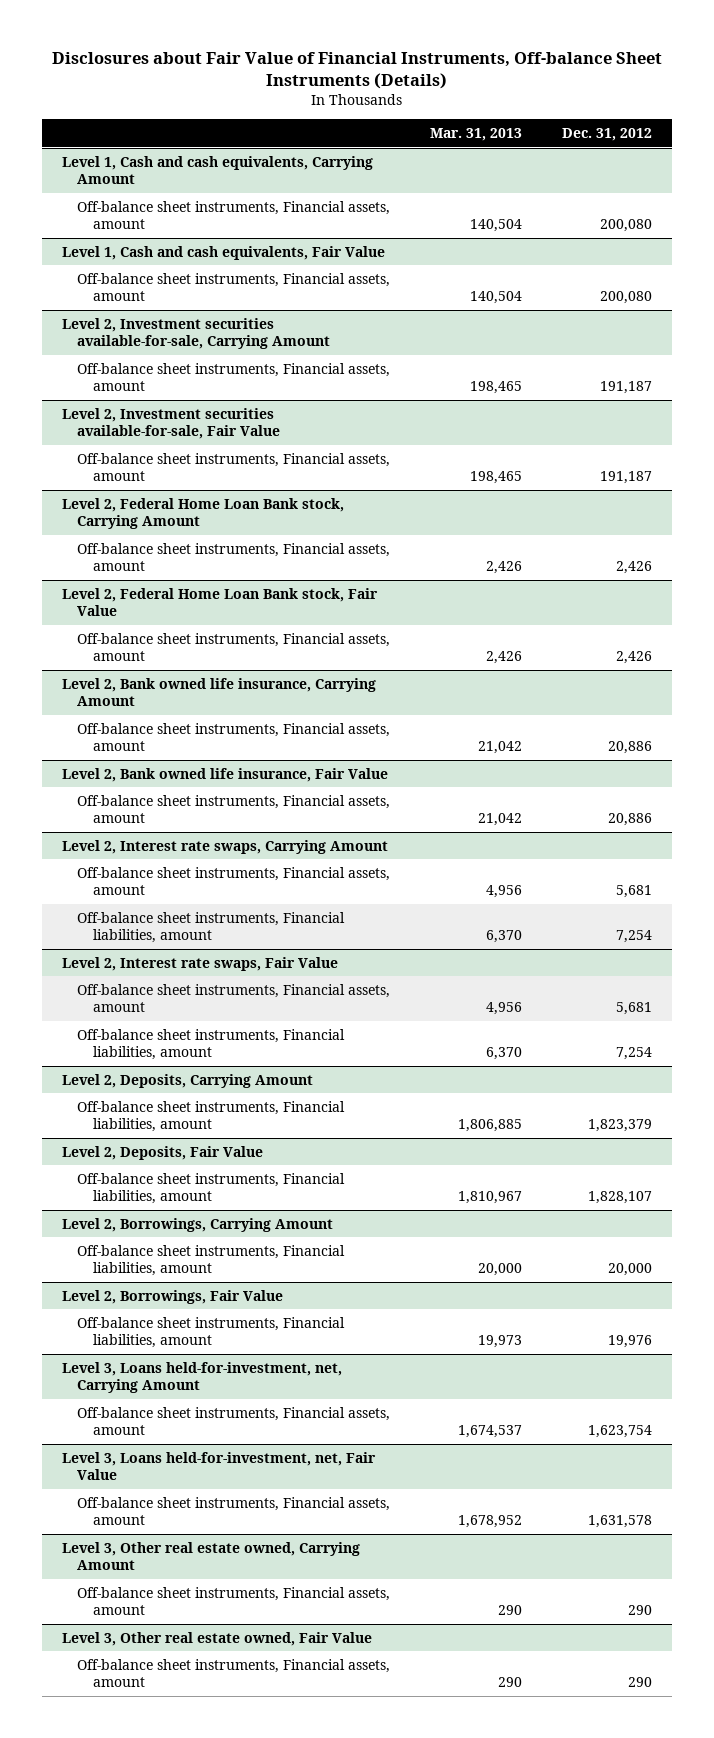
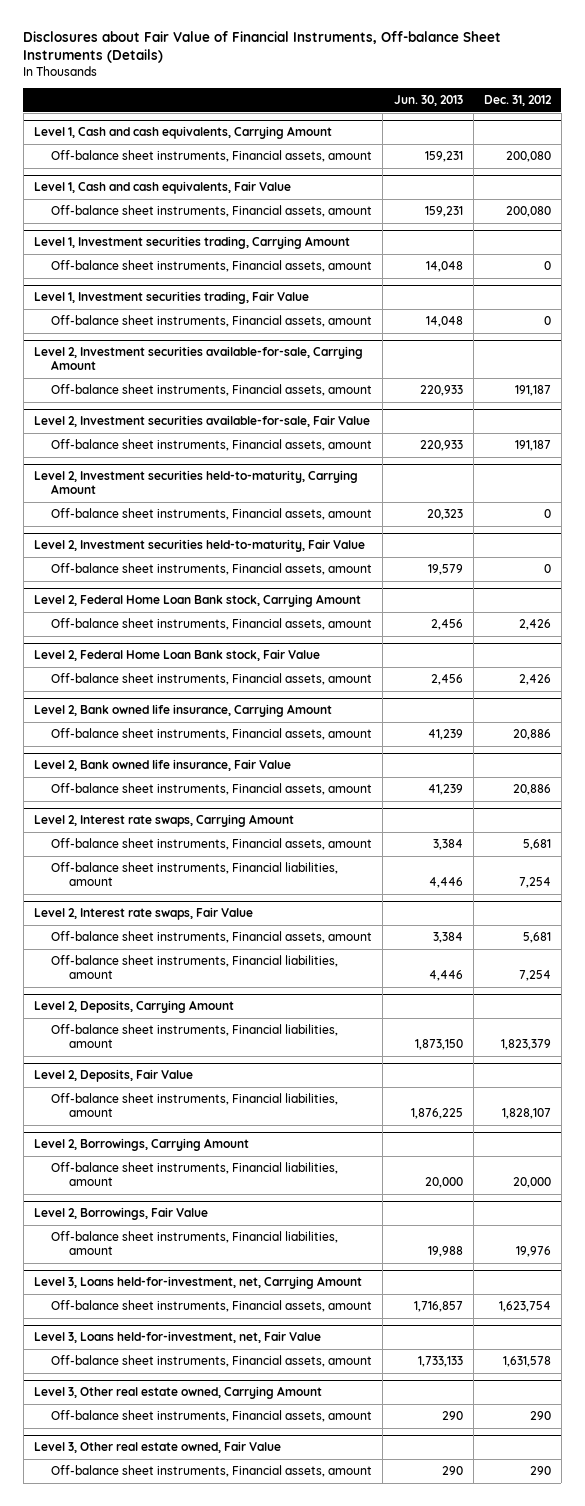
- | Mar. 31, 2013 | Dec. 31, 2012
+ | Jun. 30, 2013 | Dec. 31, 2012
+ Level 1, Investment securities trading, Carrying Amount
+ Off-balance sheet instruments, Financial assets, amount | 14,048 | 0
+ Level 1, Investment securities trading, Fair Value
+ Off-balance sheet instruments, Financial assets, amount | 14,048 | 0
+ Level 2, Investment securities held-to-maturity, Carrying Amount
+ Off-balance sheet instruments, Financial assets, amount | 20,323 | 0
+ Level 2, Investment securities held-to-maturity, Fair Value
+ Off-balance sheet instruments, Financial assets, amount | 19,579 | 0

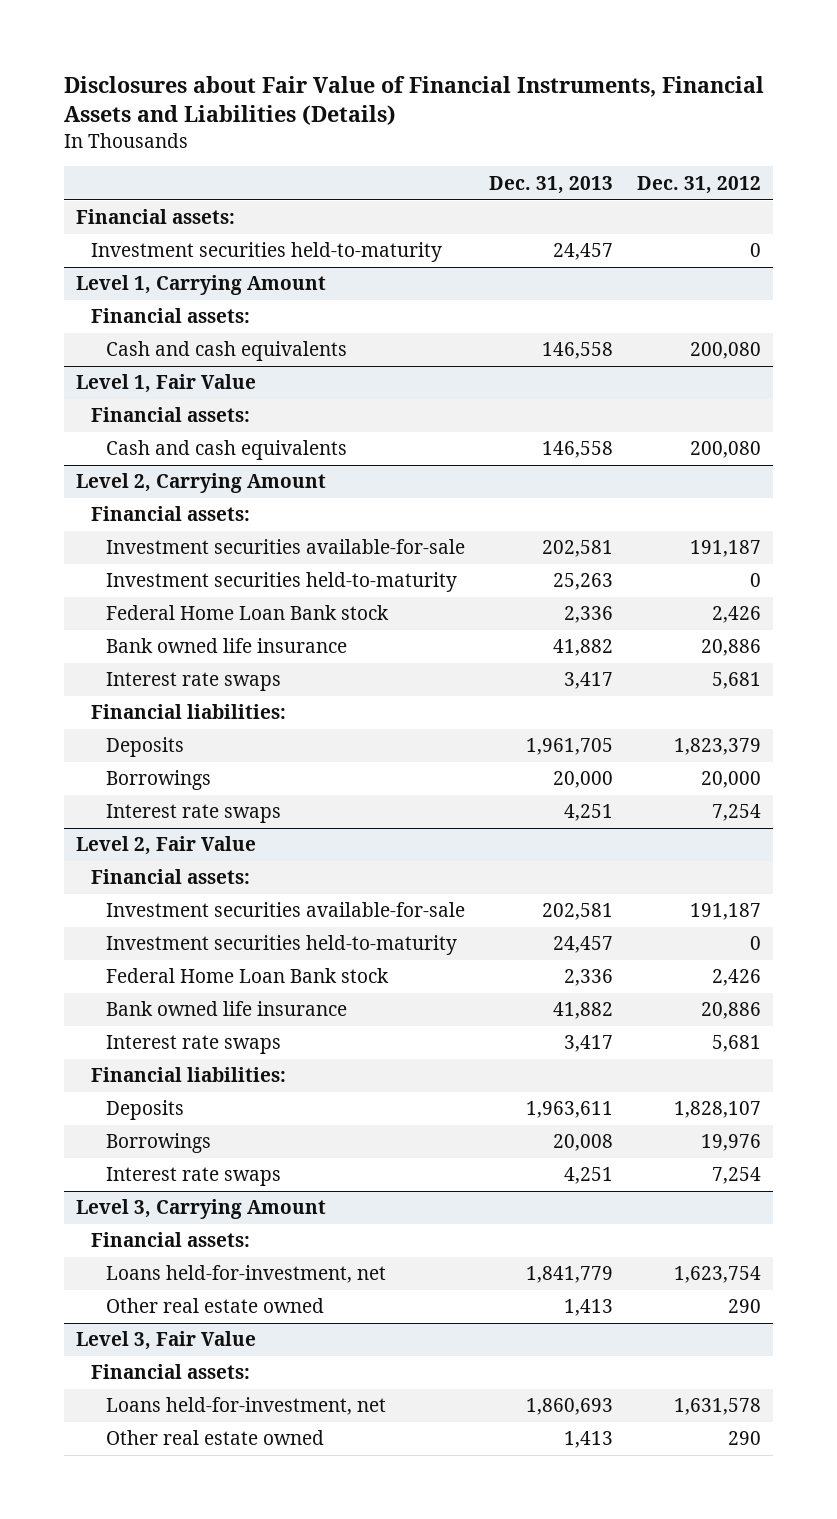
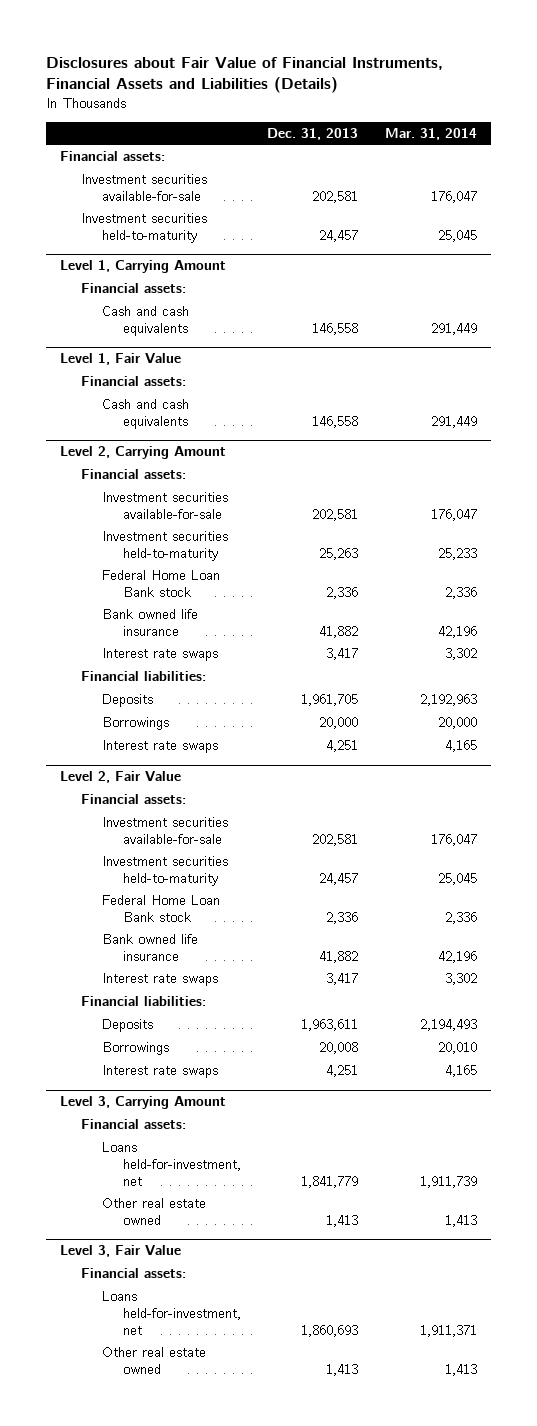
- | Dec. 31, 2013 | Dec. 31, 2012
+ | Dec. 31, 2013 | Mar. 31, 2014
+ Investment securities available-for-sale | 202,581 | 176,047

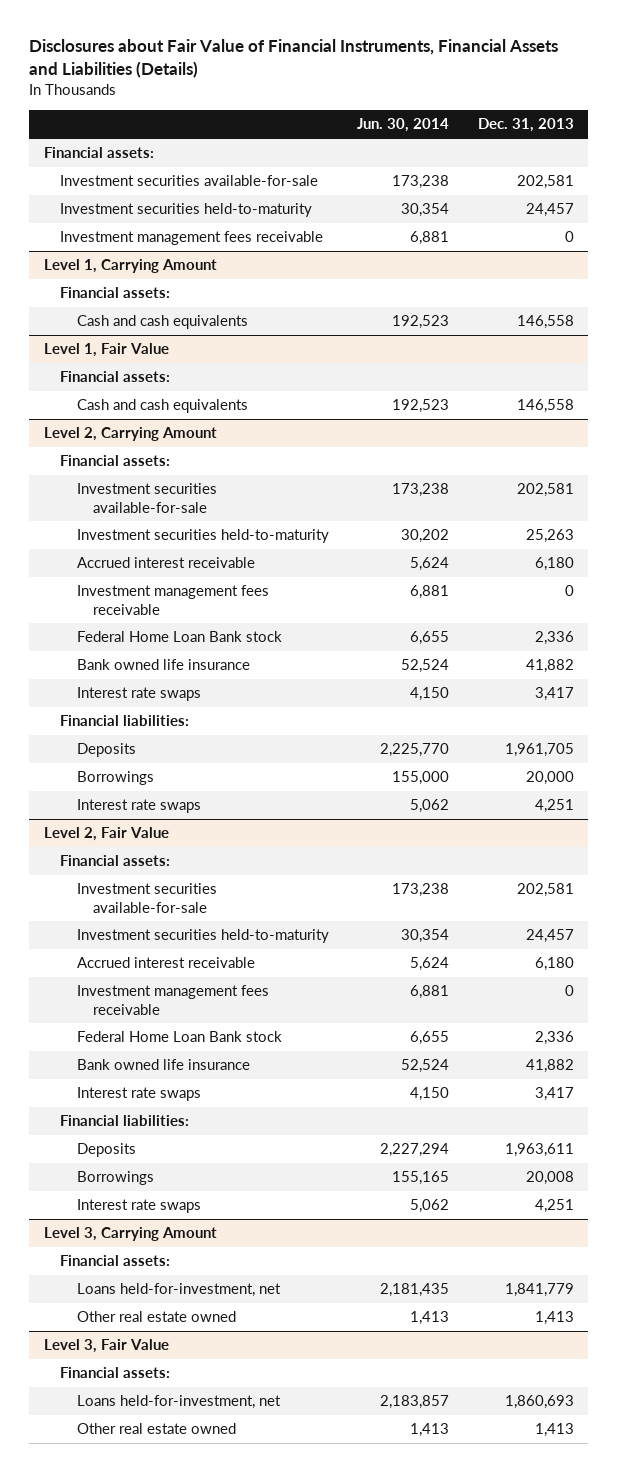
- | Dec. 31, 2013 | Mar. 31, 2014
+ | Jun. 30, 2014 | Dec. 31, 2013
+ Investment management fees receivable | 6,881 | 0
@ Level 2, Carrying Amount
+ Accrued interest receivable | 5,624 | 6,180
+ Investment management fees receivable | 6,881 | 0
@ Level 2, Fair Value
+ Accrued interest receivable | 5,624 | 6,180
+ Investment management fees receivable | 6,881 | 0

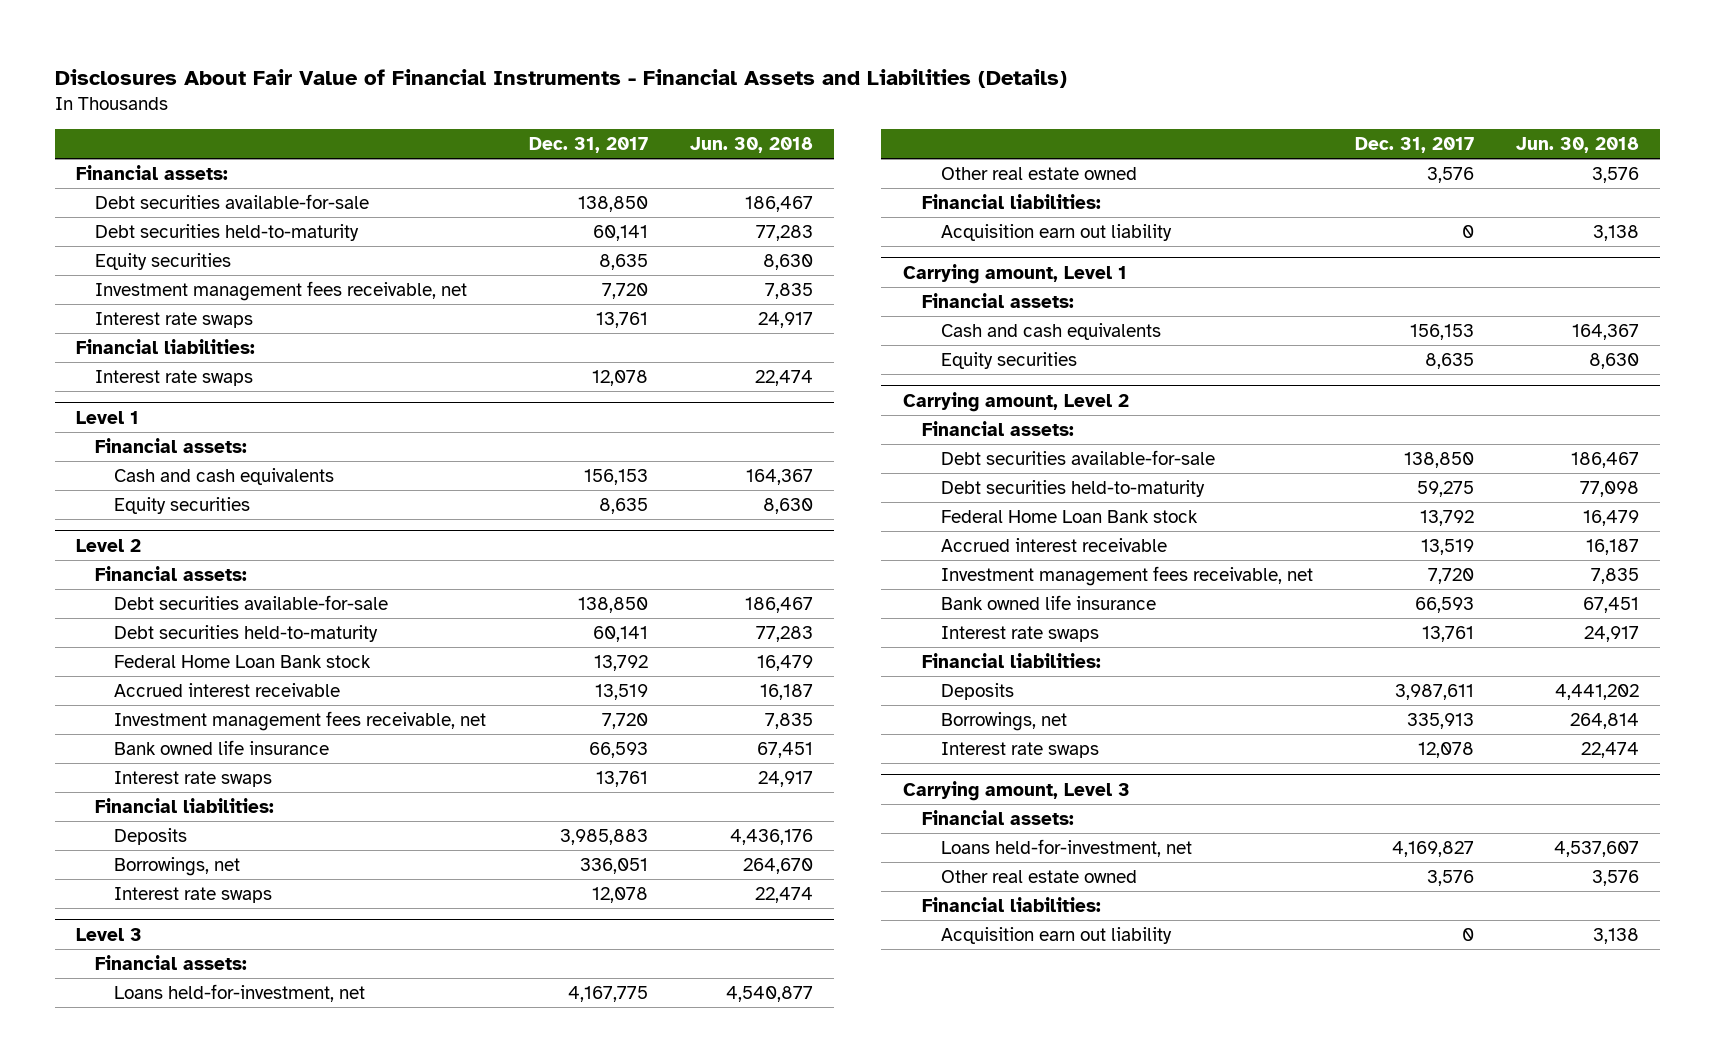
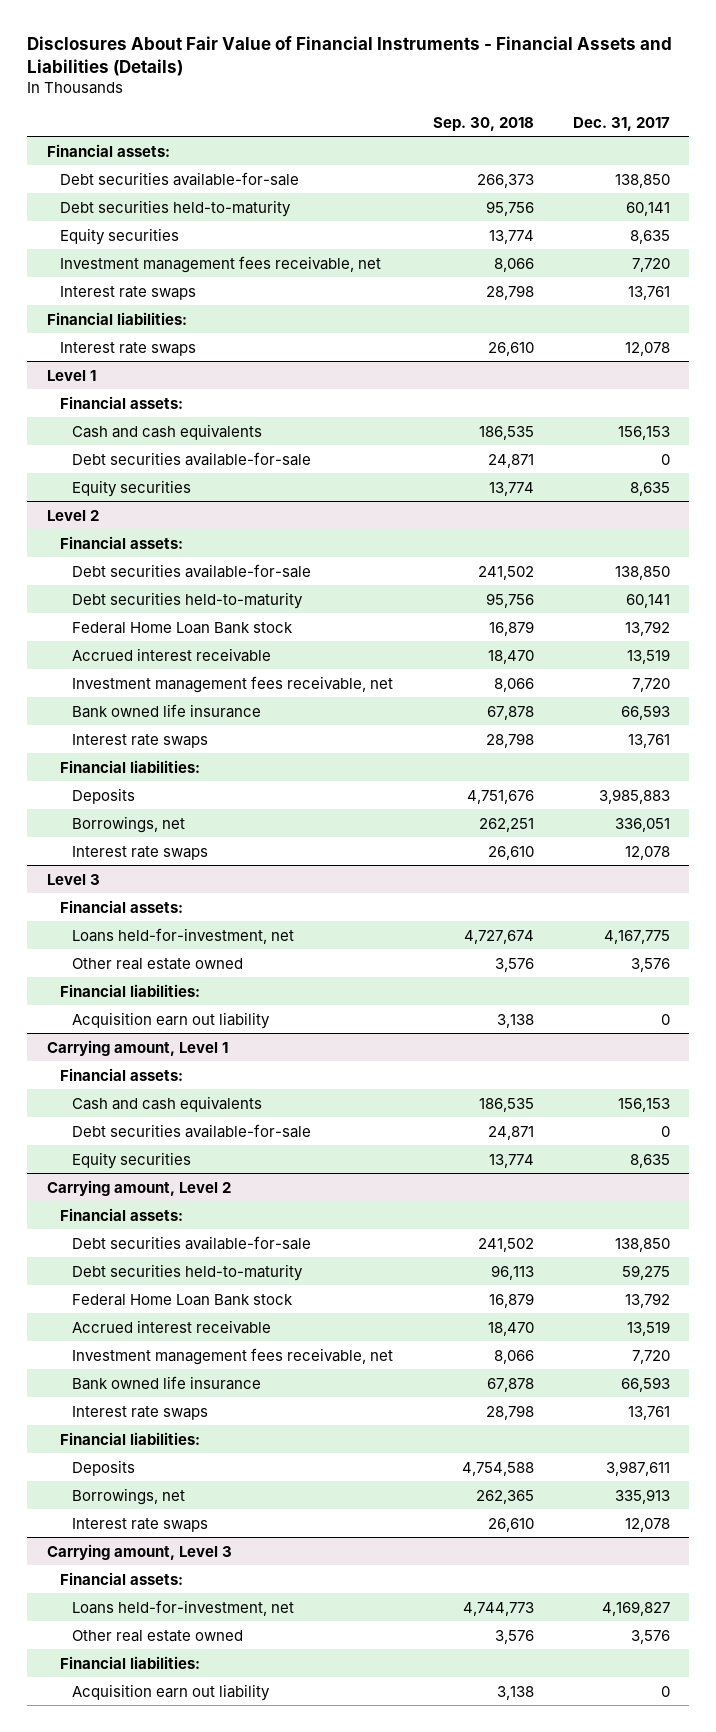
- | Dec. 31, 2017 | Jun. 30, 2018
+ | Sep. 30, 2018 | Dec. 31, 2017
@ Level 1
+ Debt securities available-for-sale | 24,871 | 0
@ Carrying amount, Level 1
+ Debt securities available-for-sale | 24,871 | 0

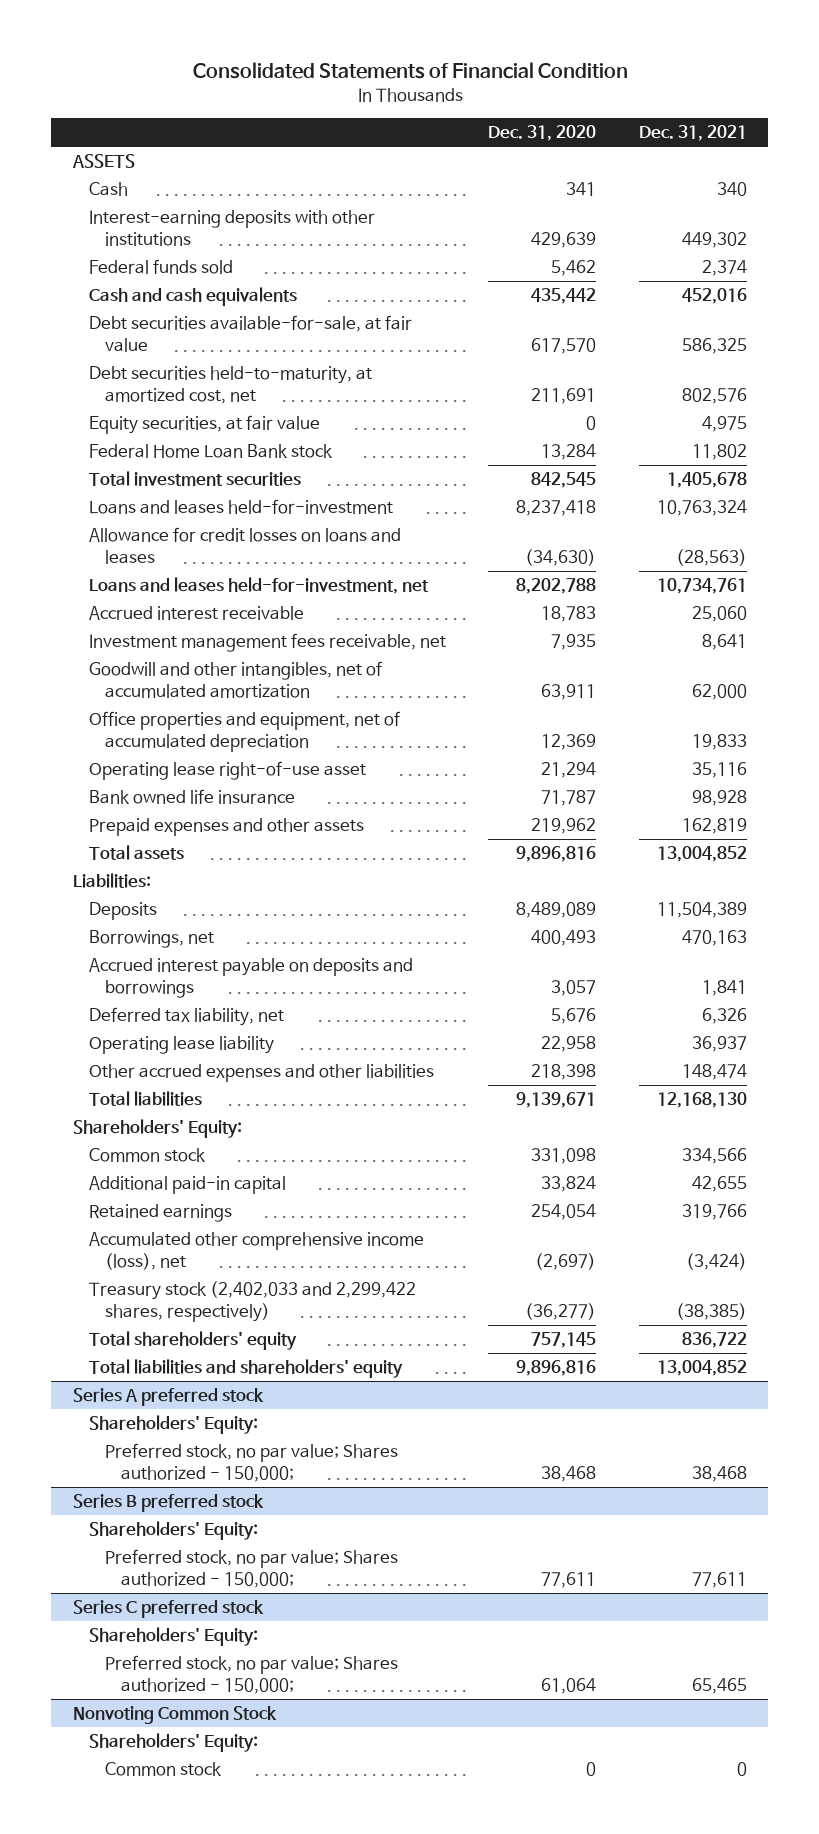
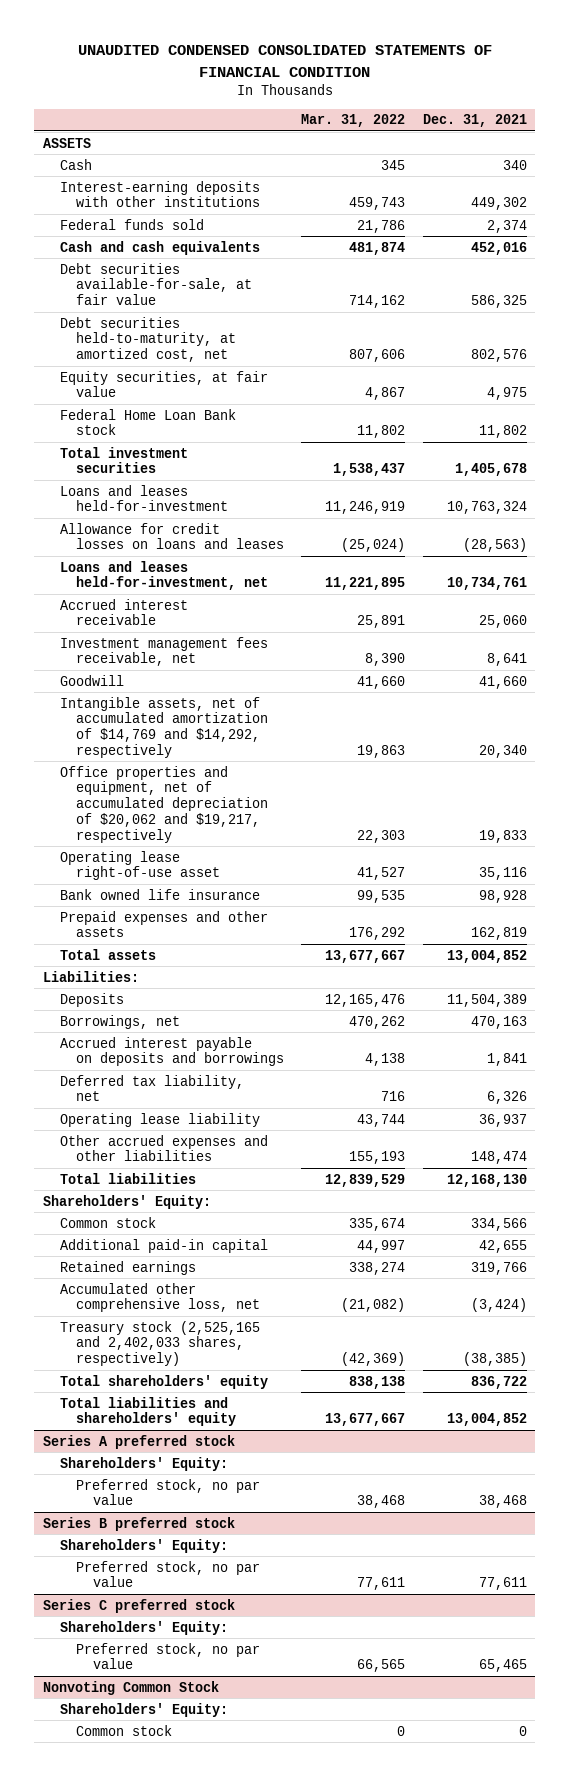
- Consolidated Statements of Financial Condition
+ UNAUDITED CONDENSED CONSOLIDATED STATEMENTS OF FINANCIAL CONDITION
- | Dec. 31, 2020 | Dec. 31, 2021
+ | Mar. 31, 2022 | Dec. 31, 2021
- Goodwill and other intangibles, net of accumulated amortization | 63,911 | 62,000
- Office properties and equipment, net of accumulated depreciation | 12,369 | 19,833
+ Goodwill | 41,660 | 41,660
+ Intangible assets, net of accumulated amortization of $14,769 and $14,292, respectively | 19,863 | 20,340
+ Office properties and equipment, net of accumulated depreciation of $20,062 and $19,217, respectively | 22,303 | 19,833
- Accumulated other comprehensive income (loss), net | (2,697) | (3,424)
- Treasury stock (2,402,033 and 2,299,422 shares, respectively) | (36,277) | (38,385)
+ Accumulated other comprehensive loss, net | (21,082) | (3,424)
+ Treasury stock (2,525,165 and 2,402,033 shares, respectively) | (42,369) | (38,385)
@ Series A preferred stock
- Preferred stock, no par value; Shares authorized - 150,000; | 38,468 | 38,468
+ Preferred stock, no par value | 38,468 | 38,468
@ Series B preferred stock
- Preferred stock, no par value; Shares authorized - 150,000; | 77,611 | 77,611
+ Preferred stock, no par value | 77,611 | 77,611
@ Series C preferred stock
- Preferred stock, no par value; Shares authorized - 150,000; | 61,064 | 65,465
+ Preferred stock, no par value | 66,565 | 65,465

